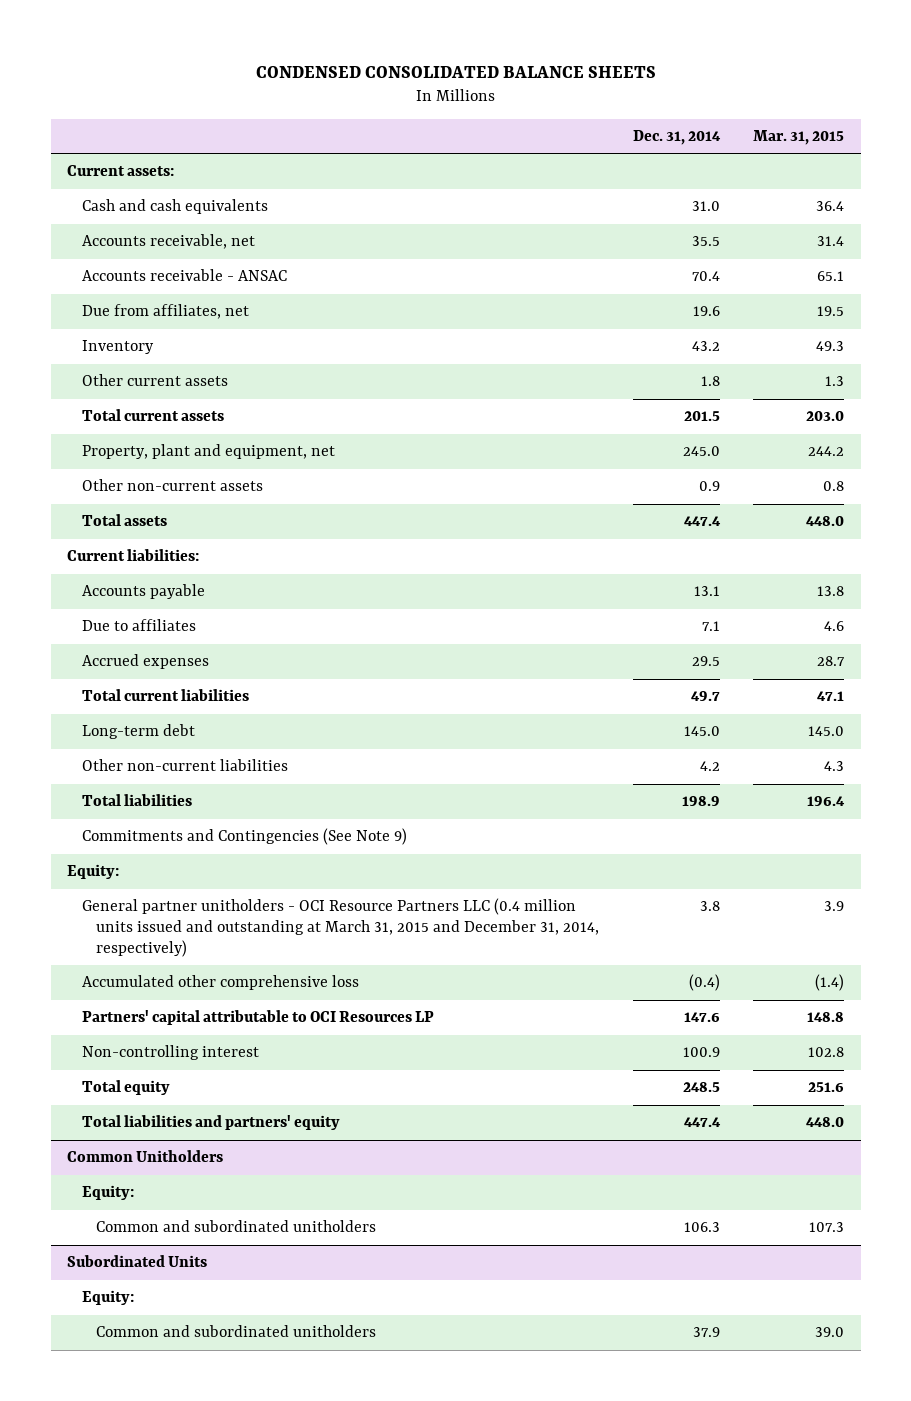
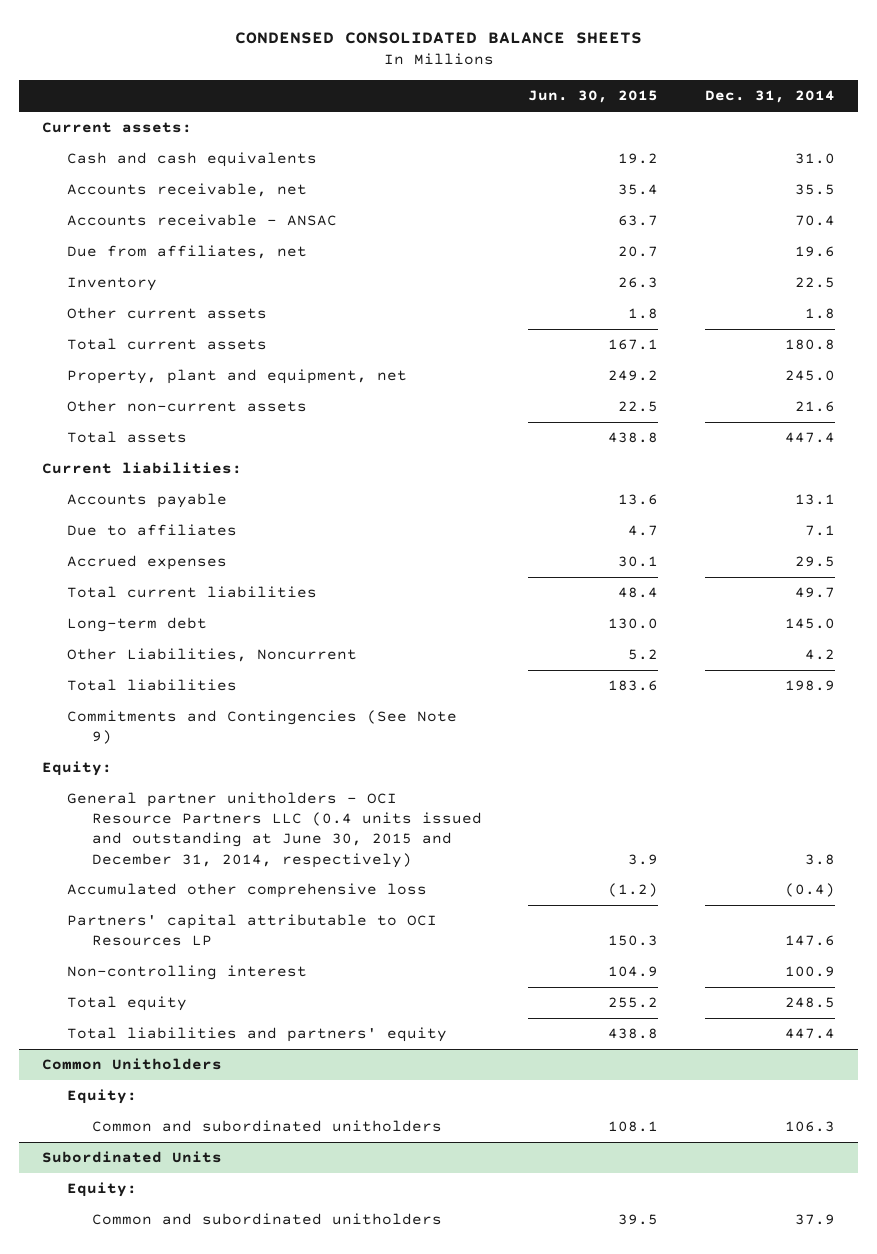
- | Dec. 31, 2014 | Mar. 31, 2015
+ | Jun. 30, 2015 | Dec. 31, 2014
- Inventory | 43.2 | 49.3
+ Inventory | 26.3 | 22.5
- Total current assets | 201.5 | 203.0
+ Total current assets | 167.1 | 180.8
- Other non-current assets | 0.9 | 0.8
+ Other non-current assets | 22.5 | 21.6
- Other non-current liabilities | 4.2 | 4.3
+ Other Liabilities, Noncurrent | 5.2 | 4.2
- General partner unitholders - OCI Resource Partners LLC (0.4 million units issued and outstanding at March 31, 2015 and December 31, 2014, respectively) | 3.8 | 3.9
+ General partner unitholders - OCI Resource Partners LLC (0.4 units issued and outstanding at June 30, 2015 and December 31, 2014, respectively) | 3.9 | 3.8

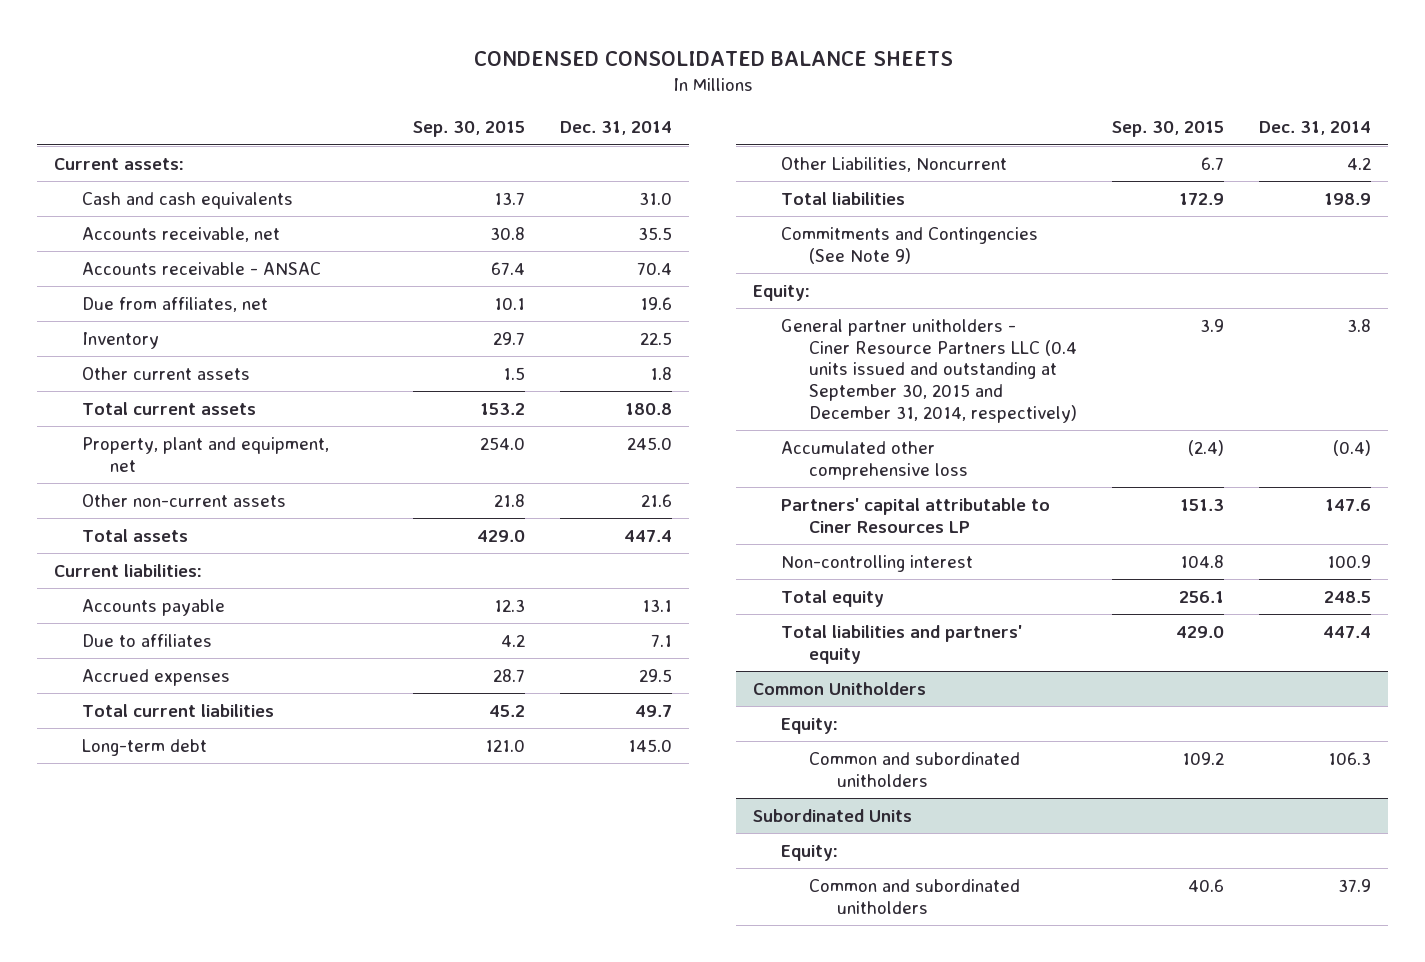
- | Jun. 30, 2015 | Dec. 31, 2014
+ | Sep. 30, 2015 | Dec. 31, 2014
- General partner unitholders - OCI Resource Partners LLC (0.4 units issued and outstanding at June 30, 2015 and December 31, 2014, respectively) | 3.9 | 3.8
+ General partner unitholders - Ciner Resource Partners LLC (0.4 units issued and outstanding at September 30, 2015 and December 31, 2014, respectively) | 3.9 | 3.8
- Partners' capital attributable to OCI Resources LP | 150.3 | 147.6
+ Partners' capital attributable to Ciner Resources LP | 151.3 | 147.6

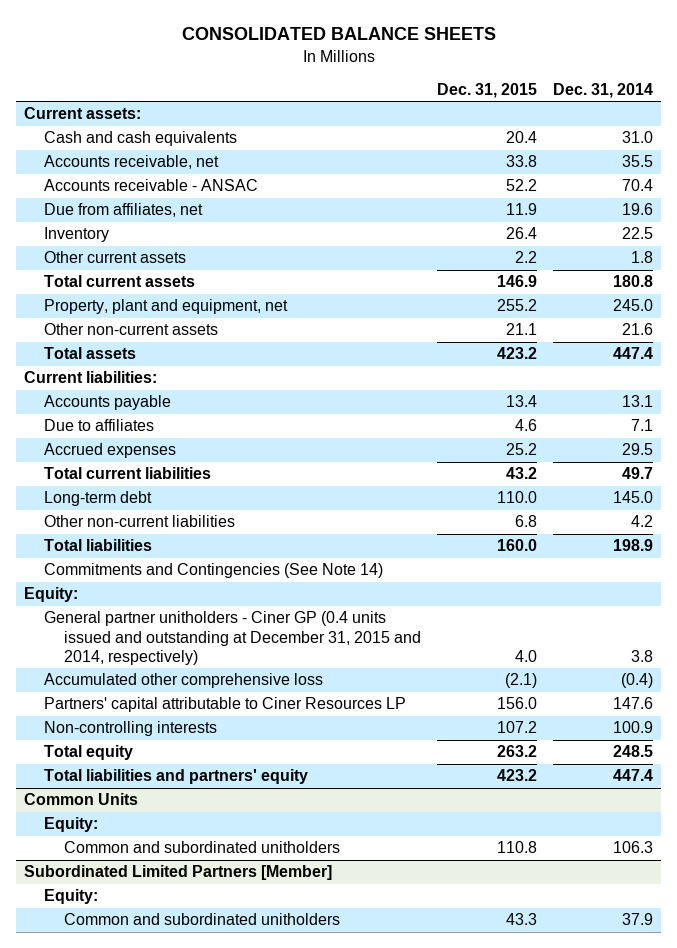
- CONDENSED CONSOLIDATED BALANCE SHEETS
+ CONSOLIDATED BALANCE SHEETS
- | Sep. 30, 2015 | Dec. 31, 2014
+ | Dec. 31, 2015 | Dec. 31, 2014
- Other Liabilities, Noncurrent | 6.7 | 4.2
+ Other non-current liabilities | 6.8 | 4.2
- Commitments and Contingencies (See Note 9)
+ Commitments and Contingencies (See Note 14)
- General partner unitholders - Ciner Resource Partners LLC (0.4 units issued and outstanding at September 30, 2015 and December 31, 2014, respectively) | 3.9 | 3.8
+ General partner unitholders - Ciner GP (0.4 units issued and outstanding at December 31, 2015 and 2014, respectively) | 4.0 | 3.8
- Non-controlling interest | 104.8 | 100.9
+ Non-controlling interests | 107.2 | 100.9
- Common Unitholders
+ Common Units
- Subordinated Units
+ Subordinated Limited Partners [Member]

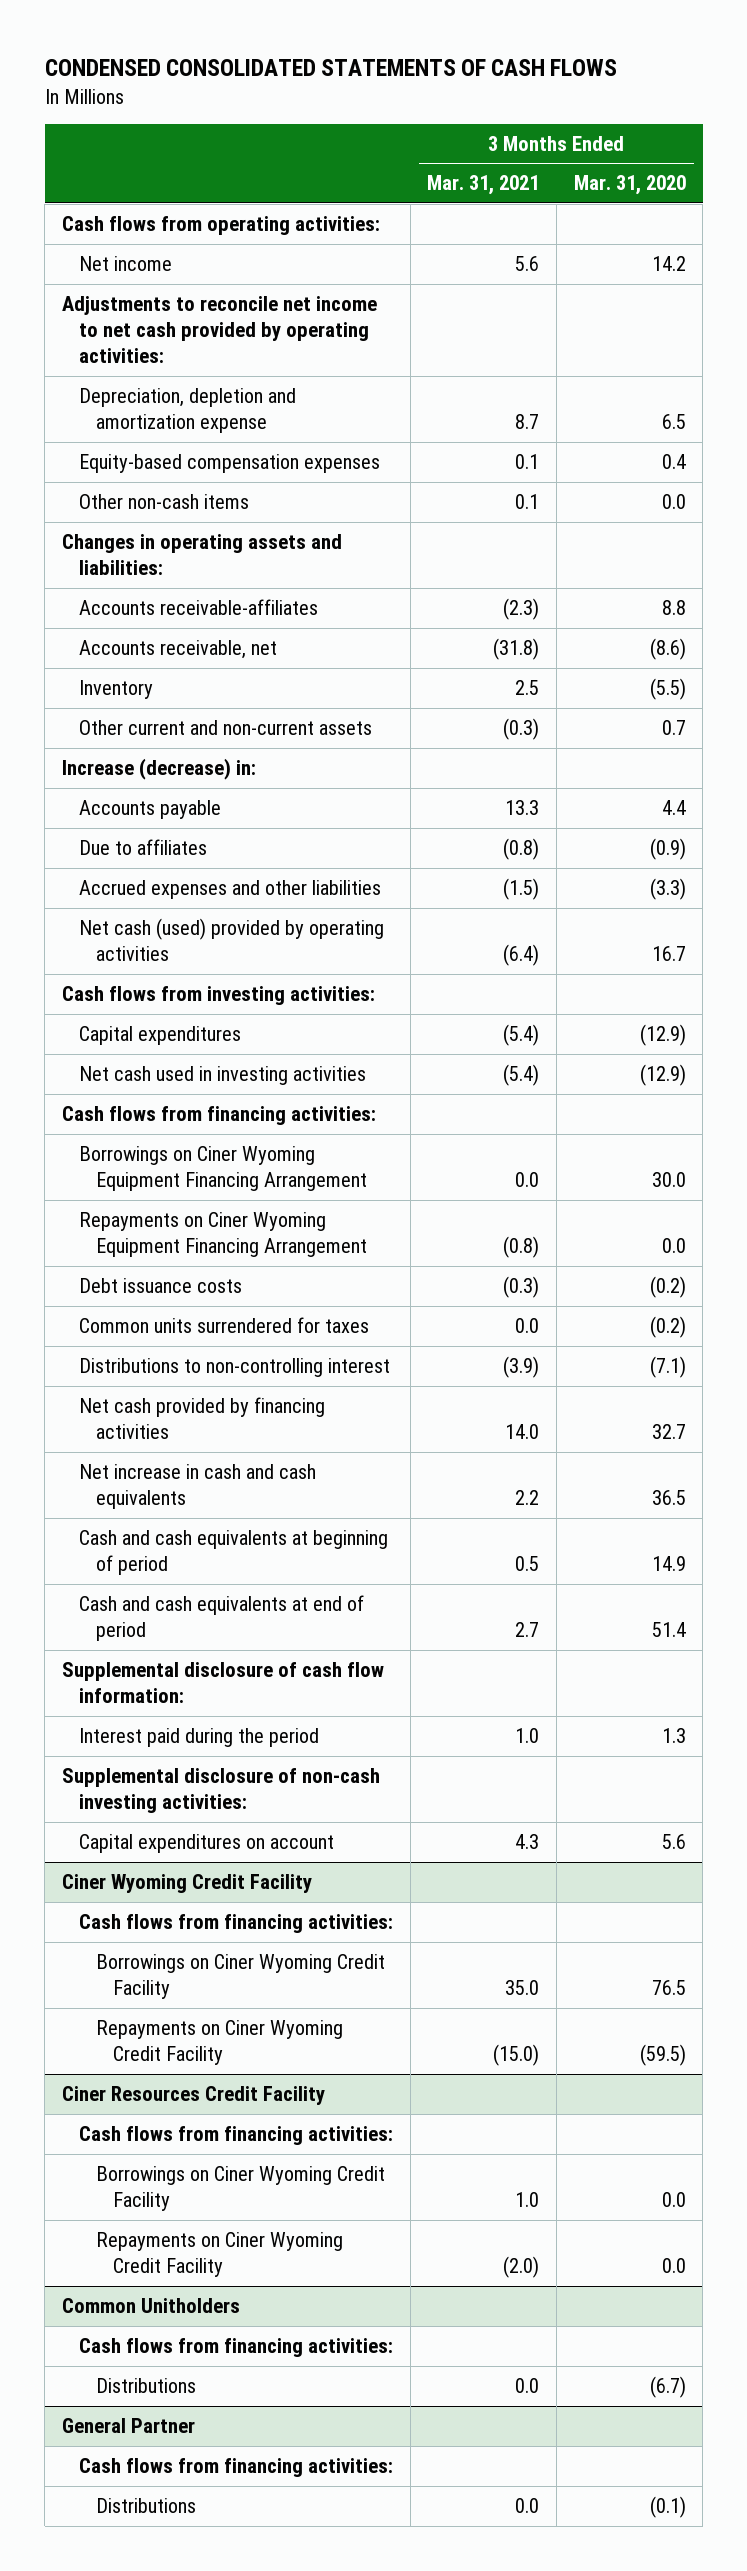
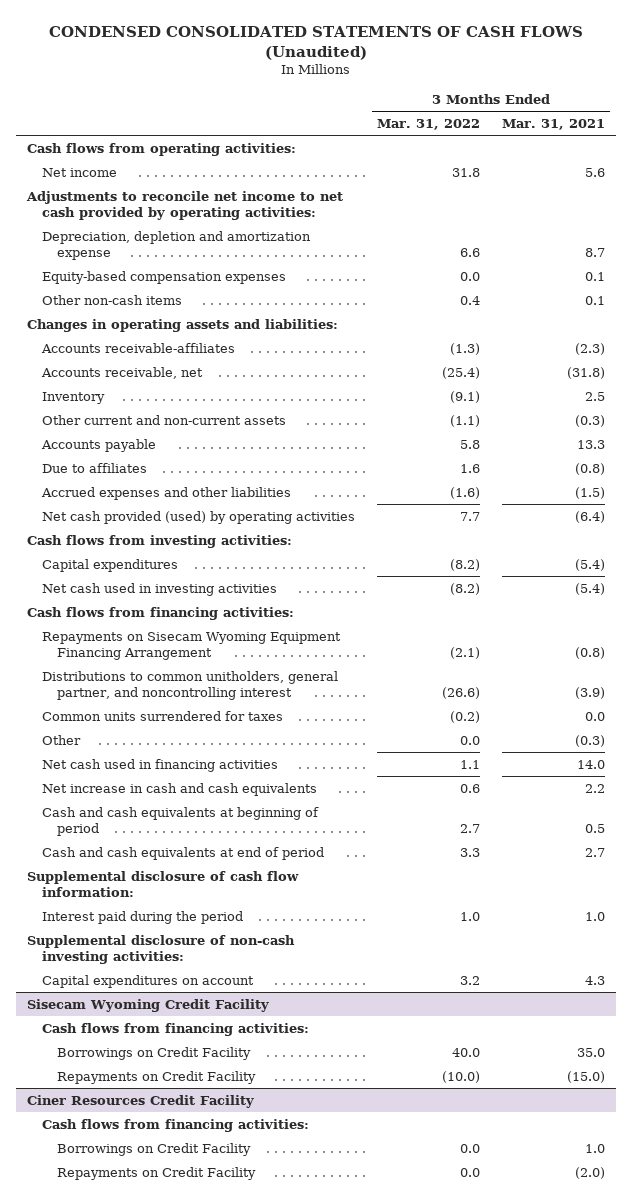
- CONDENSED CONSOLIDATED STATEMENTS OF CASH FLOWS
+ CONDENSED CONSOLIDATED STATEMENTS OF CASH FLOWS (Unaudited)
- | 3 Months Ended Mar. 31, 2021 | 3 Months Ended Mar. 31, 2020
+ | 3 Months Ended Mar. 31, 2022 | 3 Months Ended Mar. 31, 2021
- Increase (decrease) in:
- Net cash (used) provided by operating activities | (6.4) | 16.7
+ Net cash provided (used) by operating activities | 7.7 | (6.4)
- Borrowings on Ciner Wyoming Equipment Financing Arrangement | 0.0 | 30.0
- Repayments on Ciner Wyoming Equipment Financing Arrangement | (0.8) | 0.0
- Debt issuance costs | (0.3) | (0.2)
+ Repayments on Sisecam Wyoming Equipment Financing Arrangement | (2.1) | (0.8)
+ Distributions to common unitholders, general partner, and noncontrolling interest | (26.6) | (3.9)
- Distributions to non-controlling interest | (3.9) | (7.1)
- Net cash provided by financing activities | 14.0 | 32.7
+ Other | 0.0 | (0.3)
+ Net cash used in financing activities | 1.1 | 14.0
- Ciner Wyoming Credit Facility
+ Sisecam Wyoming Credit Facility
- Borrowings on Ciner Wyoming Credit Facility | 35.0 | 76.5
- Repayments on Ciner Wyoming Credit Facility | (15.0) | (59.5)
+ Borrowings on Credit Facility | 40.0 | 35.0
+ Repayments on Credit Facility | (10.0) | (15.0)
@ Ciner Resources Credit Facility
- Borrowings on Ciner Wyoming Credit Facility | 1.0 | 0.0
- Repayments on Ciner Wyoming Credit Facility | (2.0) | 0.0
- Common Unitholders
- Cash flows from financing activities:
- Distributions | 0.0 | (6.7)
- General Partner
- Cash flows from financing activities:
- Distributions | 0.0 | (0.1)
@ Ciner Resources Credit Facility
+ Borrowings on Credit Facility | 0.0 | 1.0
+ Repayments on Credit Facility | 0.0 | (2.0)

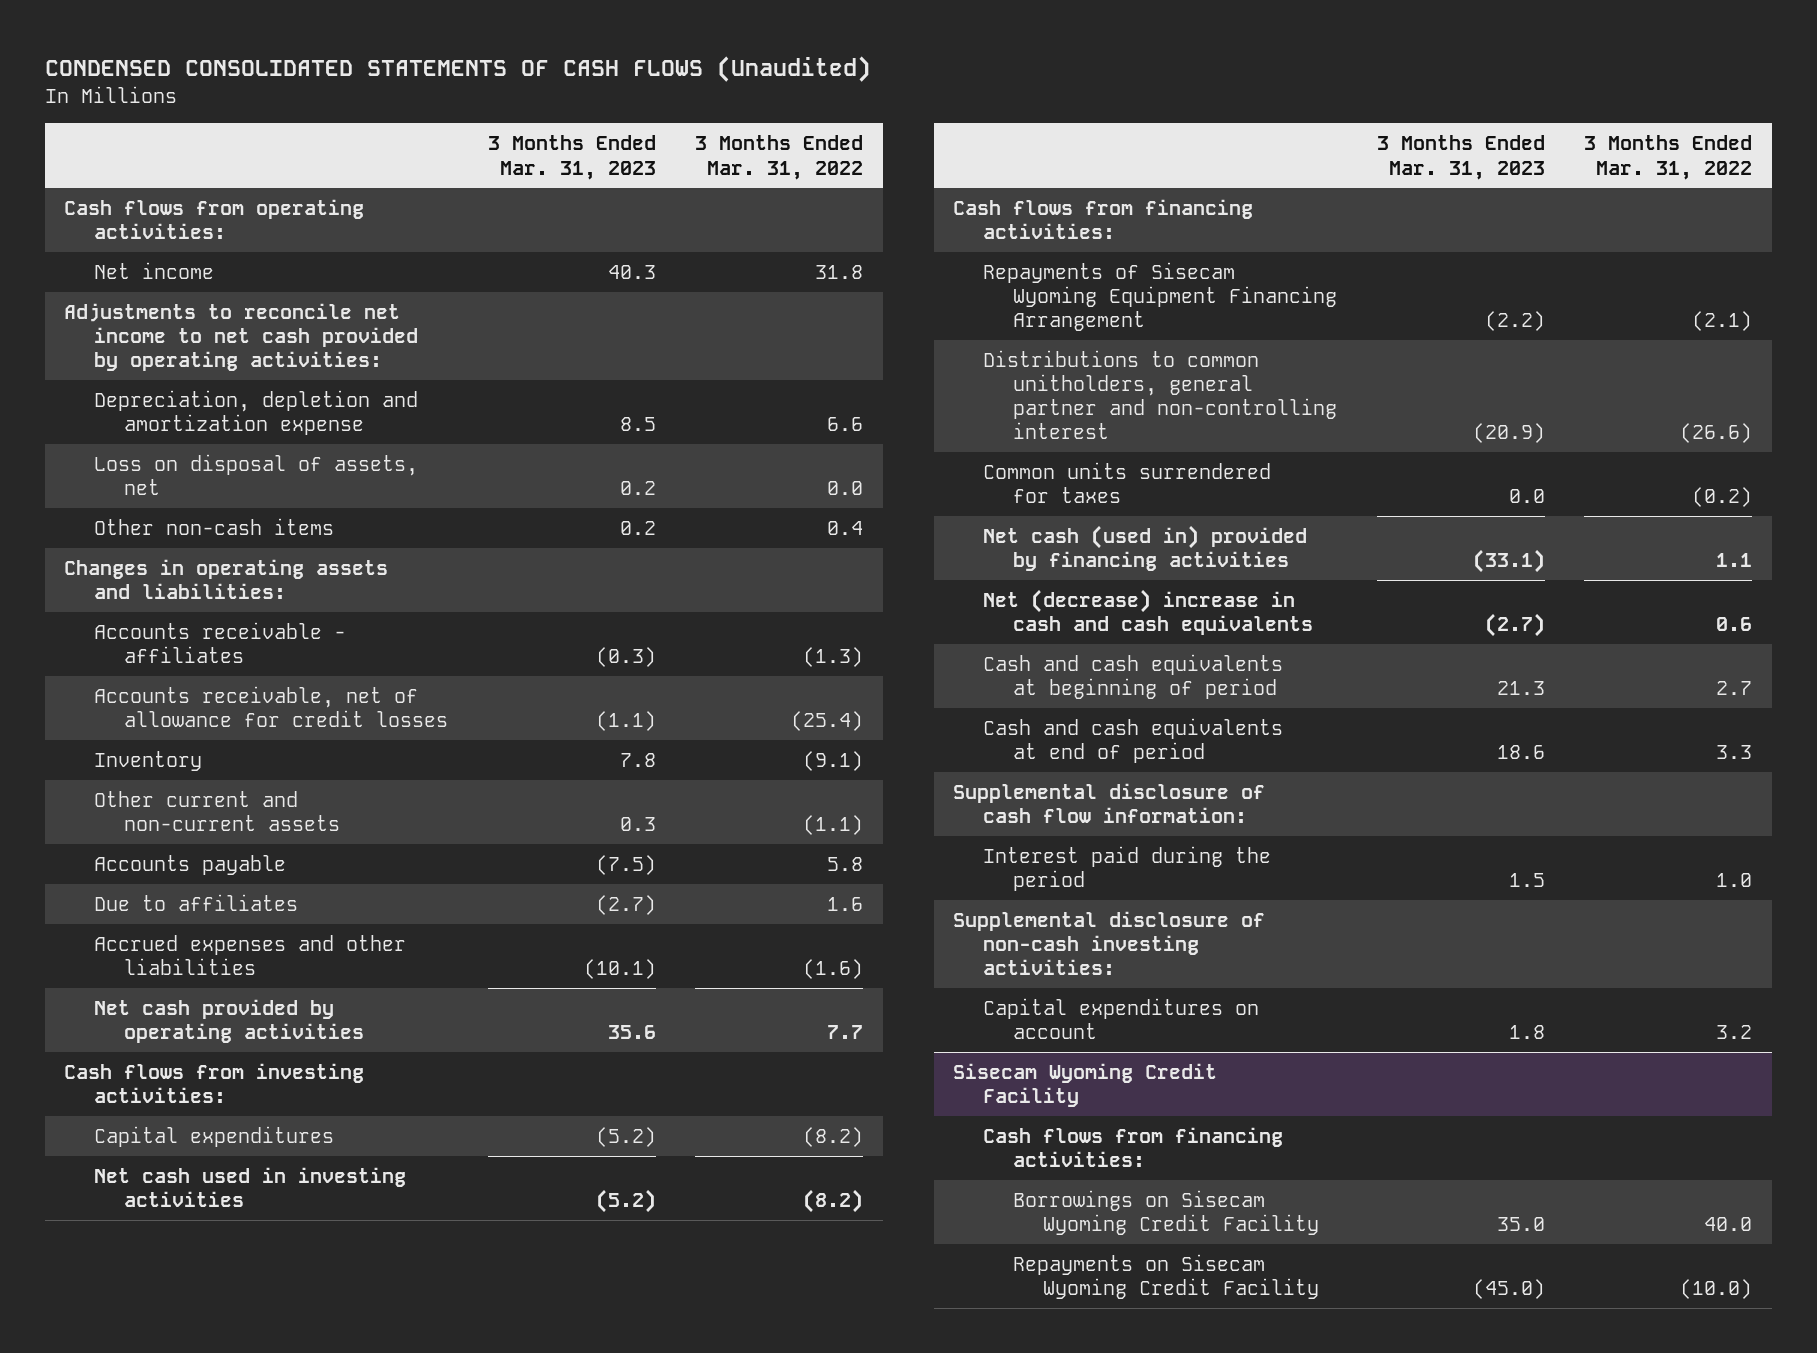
- | 3 Months Ended Mar. 31, 2022 | 3 Months Ended Mar. 31, 2021
+ | 3 Months Ended Mar. 31, 2023 | 3 Months Ended Mar. 31, 2022
- Equity-based compensation expenses | 0.0 | 0.1
+ Loss on disposal of assets, net | 0.2 | 0.0
- Accounts receivable-affiliates | (1.3) | (2.3)
- Accounts receivable, net | (25.4) | (31.8)
+ Accounts receivable - affiliates | (0.3) | (1.3)
+ Accounts receivable, net of allowance for credit losses | (1.1) | (25.4)
- Net cash provided (used) by operating activities | 7.7 | (6.4)
+ Net cash provided by operating activities | 35.6 | 7.7
- Repayments on Sisecam Wyoming Equipment Financing Arrangement | (2.1) | (0.8)
- Distributions to common unitholders, general partner, and noncontrolling interest | (26.6) | (3.9)
+ Repayments of Sisecam Wyoming Equipment Financing Arrangement | (2.2) | (2.1)
+ Distributions to common unitholders, general partner and non-controlling interest | (20.9) | (26.6)
- Other | 0.0 | (0.3)
- Net cash used in financing activities | 1.1 | 14.0
- Net increase in cash and cash equivalents | 0.6 | 2.2
+ Net cash (used in) provided by financing activities | (33.1) | 1.1
+ Net (decrease) increase in cash and cash equivalents | (2.7) | 0.6
@ Sisecam Wyoming Credit Facility
- Borrowings on Credit Facility | 40.0 | 35.0
- Repayments on Credit Facility | (10.0) | (15.0)
- Ciner Resources Credit Facility
- Cash flows from financing activities:
- Borrowings on Credit Facility | 0.0 | 1.0
- Repayments on Credit Facility | 0.0 | (2.0)
@ Sisecam Wyoming Credit Facility
+ Borrowings on Sisecam Wyoming Credit Facility | 35.0 | 40.0
+ Repayments on Sisecam Wyoming Credit Facility | (45.0) | (10.0)

